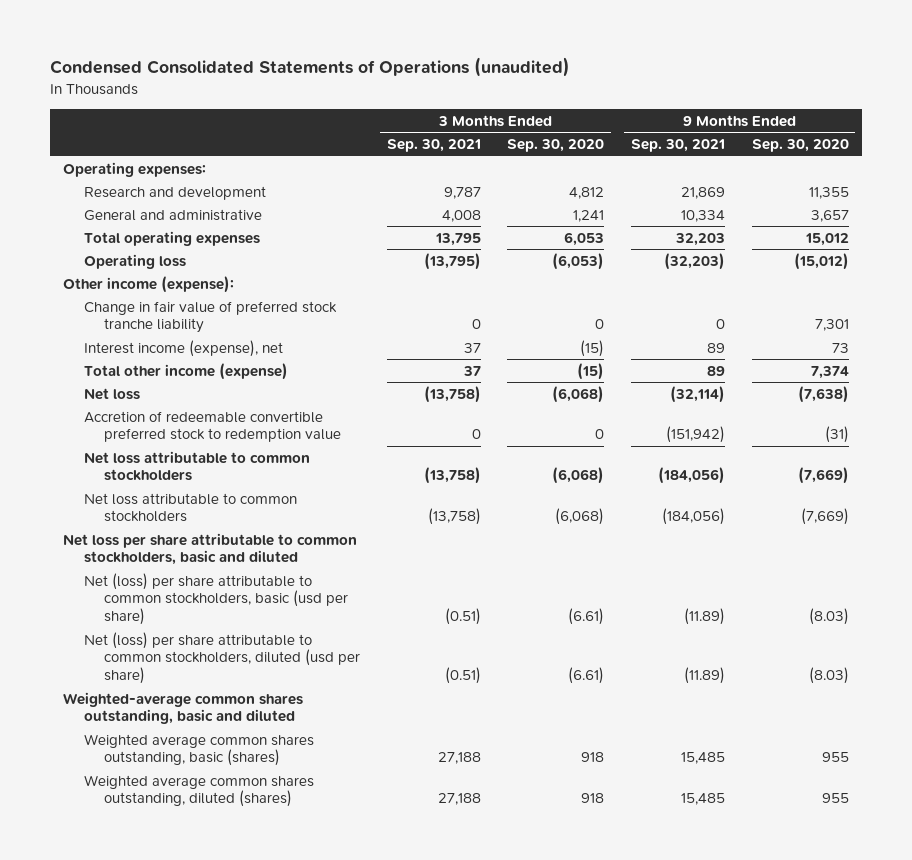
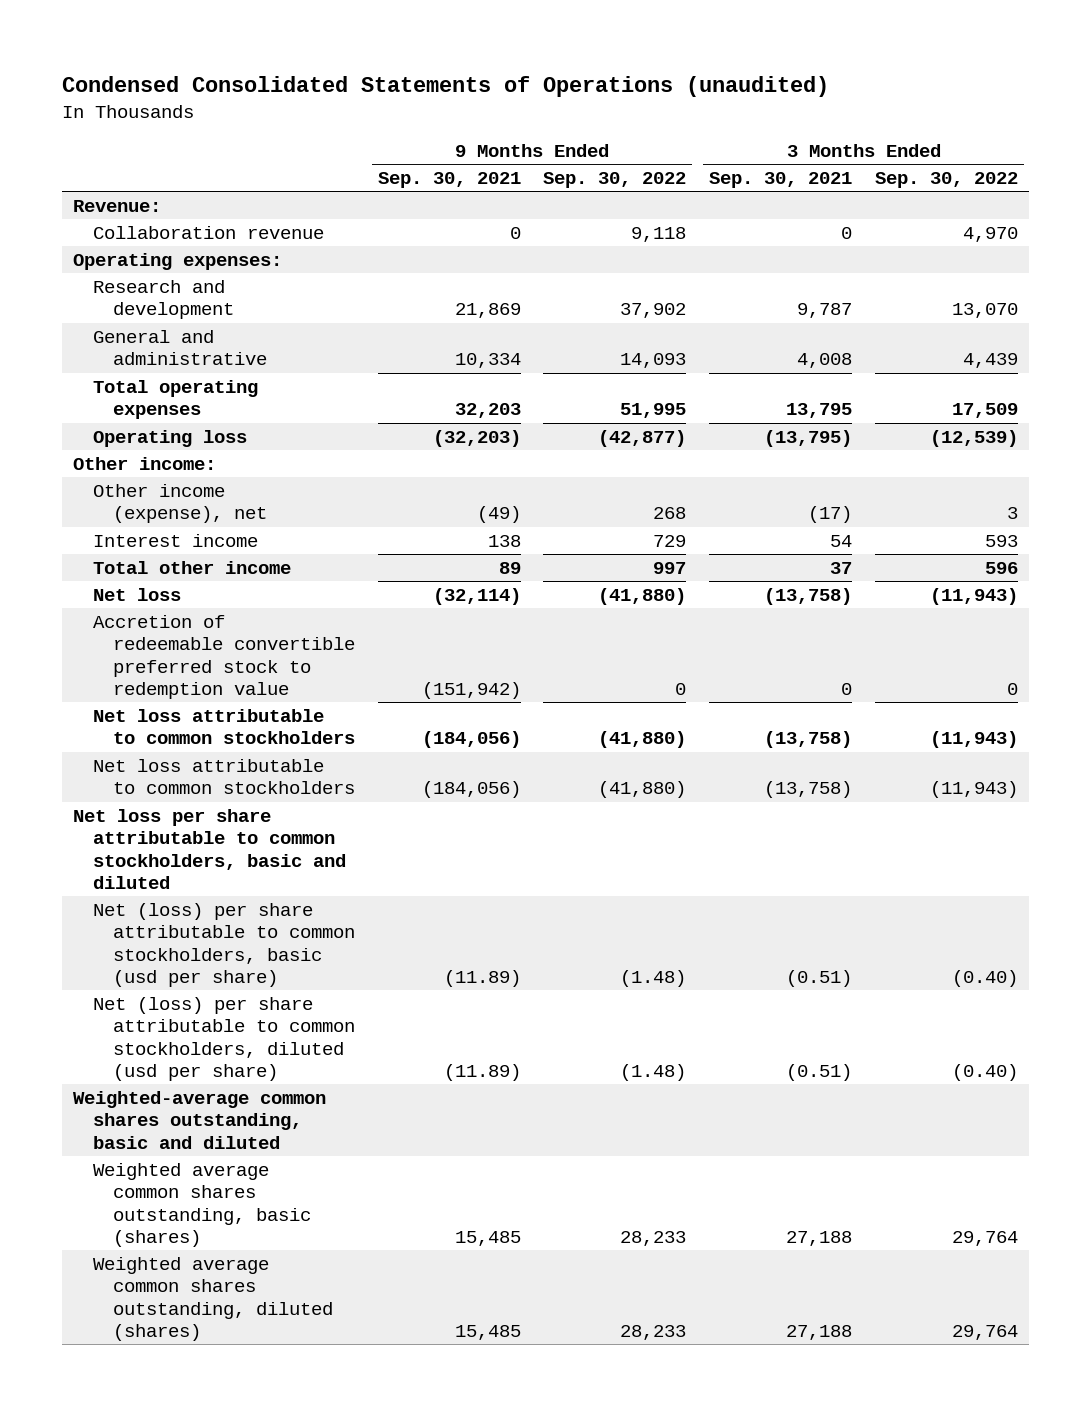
- | 3 Months Ended Sep. 30, 2021 | 3 Months Ended Sep. 30, 2020 | 9 Months Ended Sep. 30, 2021 | 9 Months Ended Sep. 30, 2020
+ | 9 Months Ended Sep. 30, 2021 | 9 Months Ended Sep. 30, 2022 | 3 Months Ended Sep. 30, 2021 | 3 Months Ended Sep. 30, 2022
+ Revenue:
+ Collaboration revenue | 0 | 9,118 | 0 | 4,970
- Other income (expense):
- Change in fair value of preferred stock tranche liability | 0 | 0 | 0 | 7,301
- Interest income (expense), net | 37 | (15) | 89 | 73
- Total other income (expense) | 37 | (15) | 89 | 7,374
+ Other income:
+ Other income (expense), net | (49) | 268 | (17) | 3
+ Interest income | 138 | 729 | 54 | 593
+ Total other income | 89 | 997 | 37 | 596

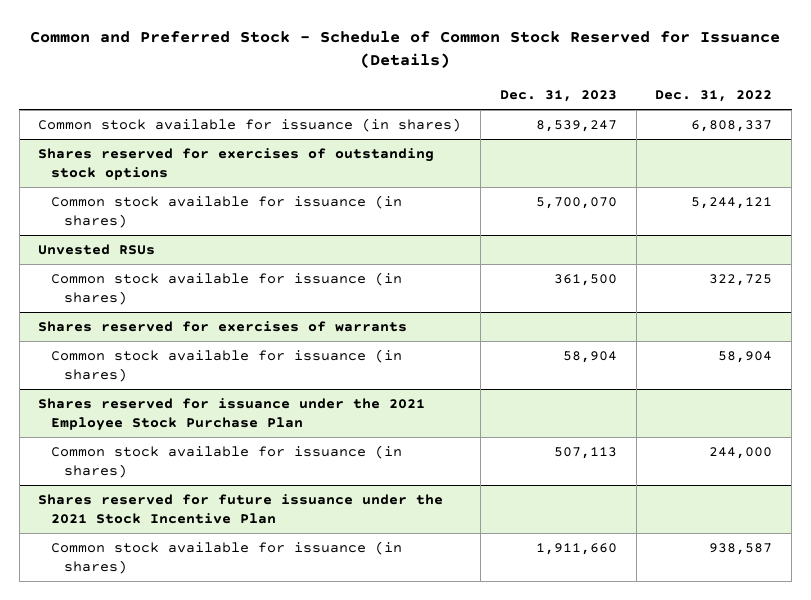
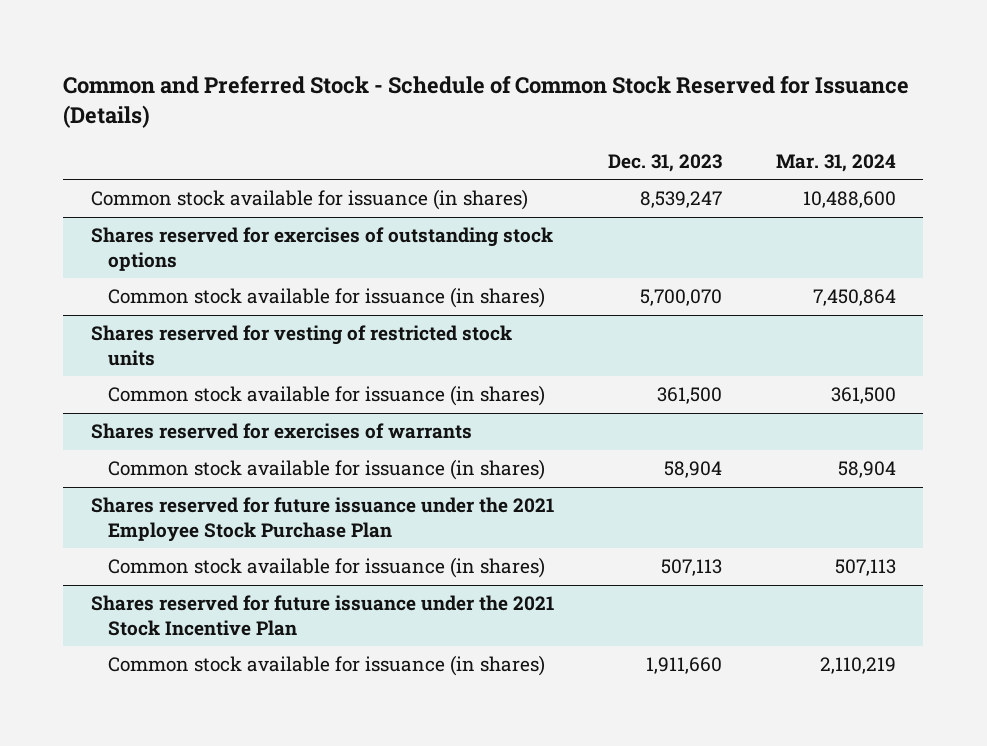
- | Dec. 31, 2023 | Dec. 31, 2022
+ | Dec. 31, 2023 | Mar. 31, 2024
- Unvested RSUs
+ Shares reserved for vesting of restricted stock units
- Shares reserved for issuance under the 2021 Employee Stock Purchase Plan
+ Shares reserved for future issuance under the 2021 Employee Stock Purchase Plan

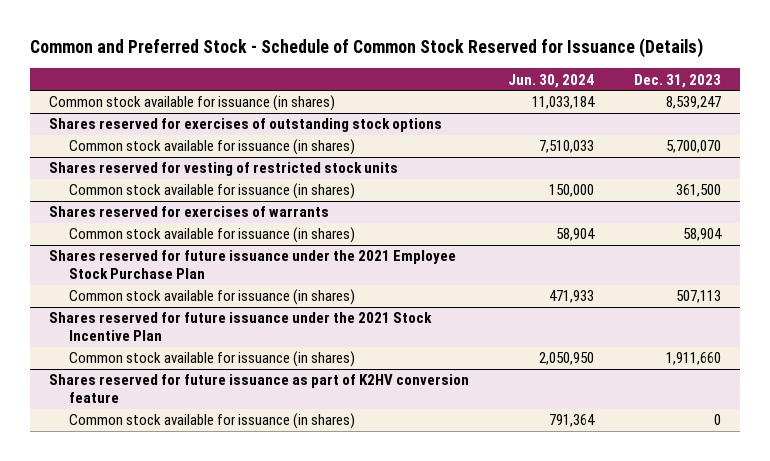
- | Dec. 31, 2023 | Mar. 31, 2024
+ | Jun. 30, 2024 | Dec. 31, 2023
+ Shares reserved for future issuance as part of K2HV conversion feature
+ Common stock available for issuance (in shares) | 791,364 | 0

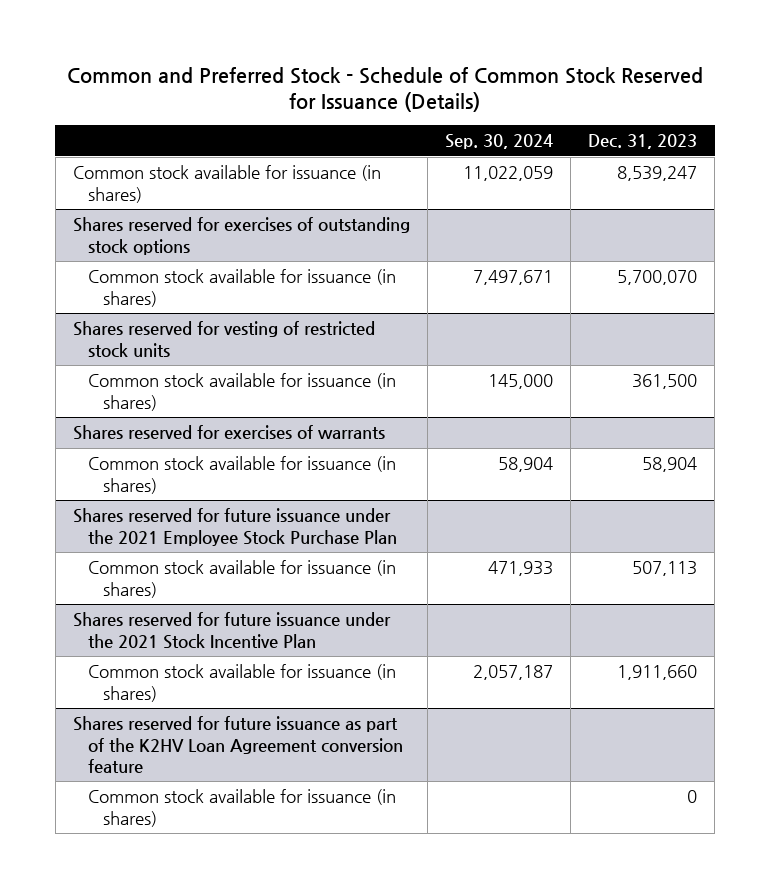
- | Jun. 30, 2024 | Dec. 31, 2023
+ | Sep. 30, 2024 | Dec. 31, 2023
- Shares reserved for future issuance as part of K2HV conversion feature
+ Shares reserved for future issuance as part of the K2HV Loan Agreement conversion feature

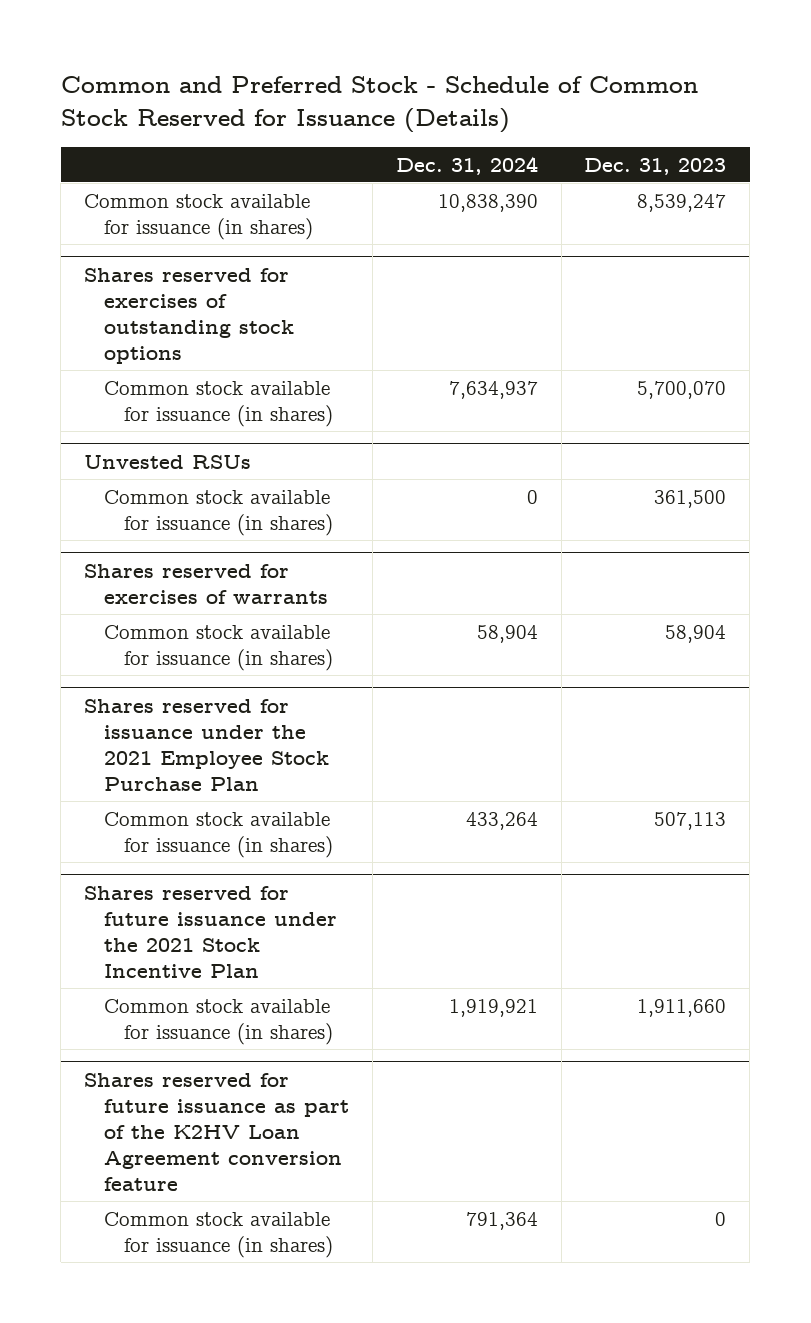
- | Sep. 30, 2024 | Dec. 31, 2023
+ | Dec. 31, 2024 | Dec. 31, 2023
- Shares reserved for vesting of restricted stock units
+ Unvested RSUs
- Shares reserved for future issuance under the 2021 Employee Stock Purchase Plan
+ Shares reserved for issuance under the 2021 Employee Stock Purchase Plan

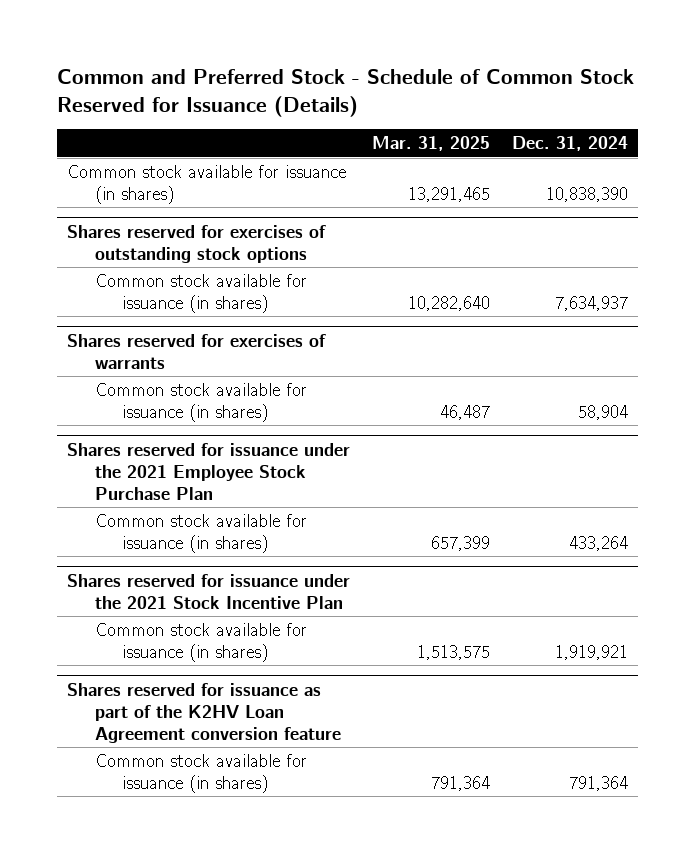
- | Dec. 31, 2024 | Dec. 31, 2023
+ | Mar. 31, 2025 | Dec. 31, 2024
- Unvested RSUs
- Common stock available for issuance (in shares) | 0 | 361,500
- Shares reserved for future issuance under the 2021 Stock Incentive Plan
+ Shares reserved for issuance under the 2021 Stock Incentive Plan
- Shares reserved for future issuance as part of the K2HV Loan Agreement conversion feature
+ Shares reserved for issuance as part of the K2HV Loan Agreement conversion feature

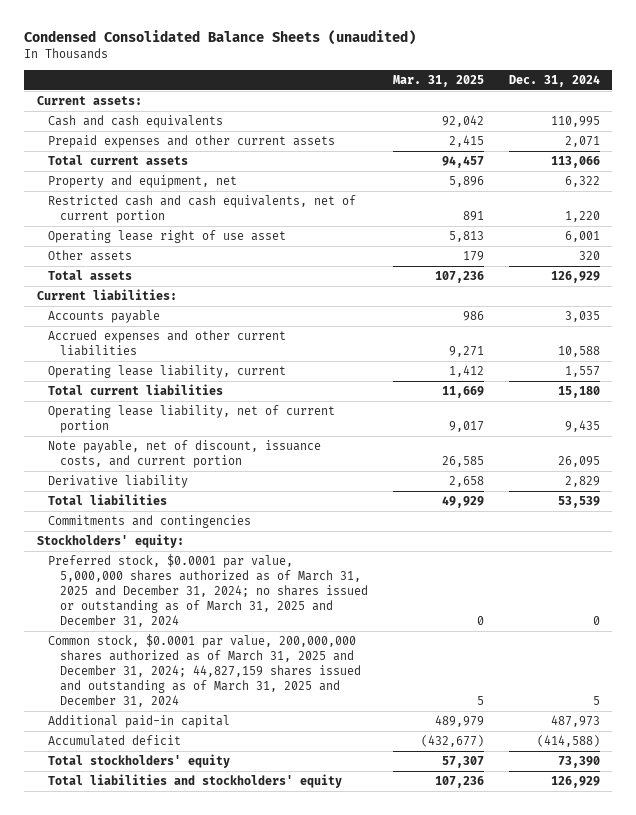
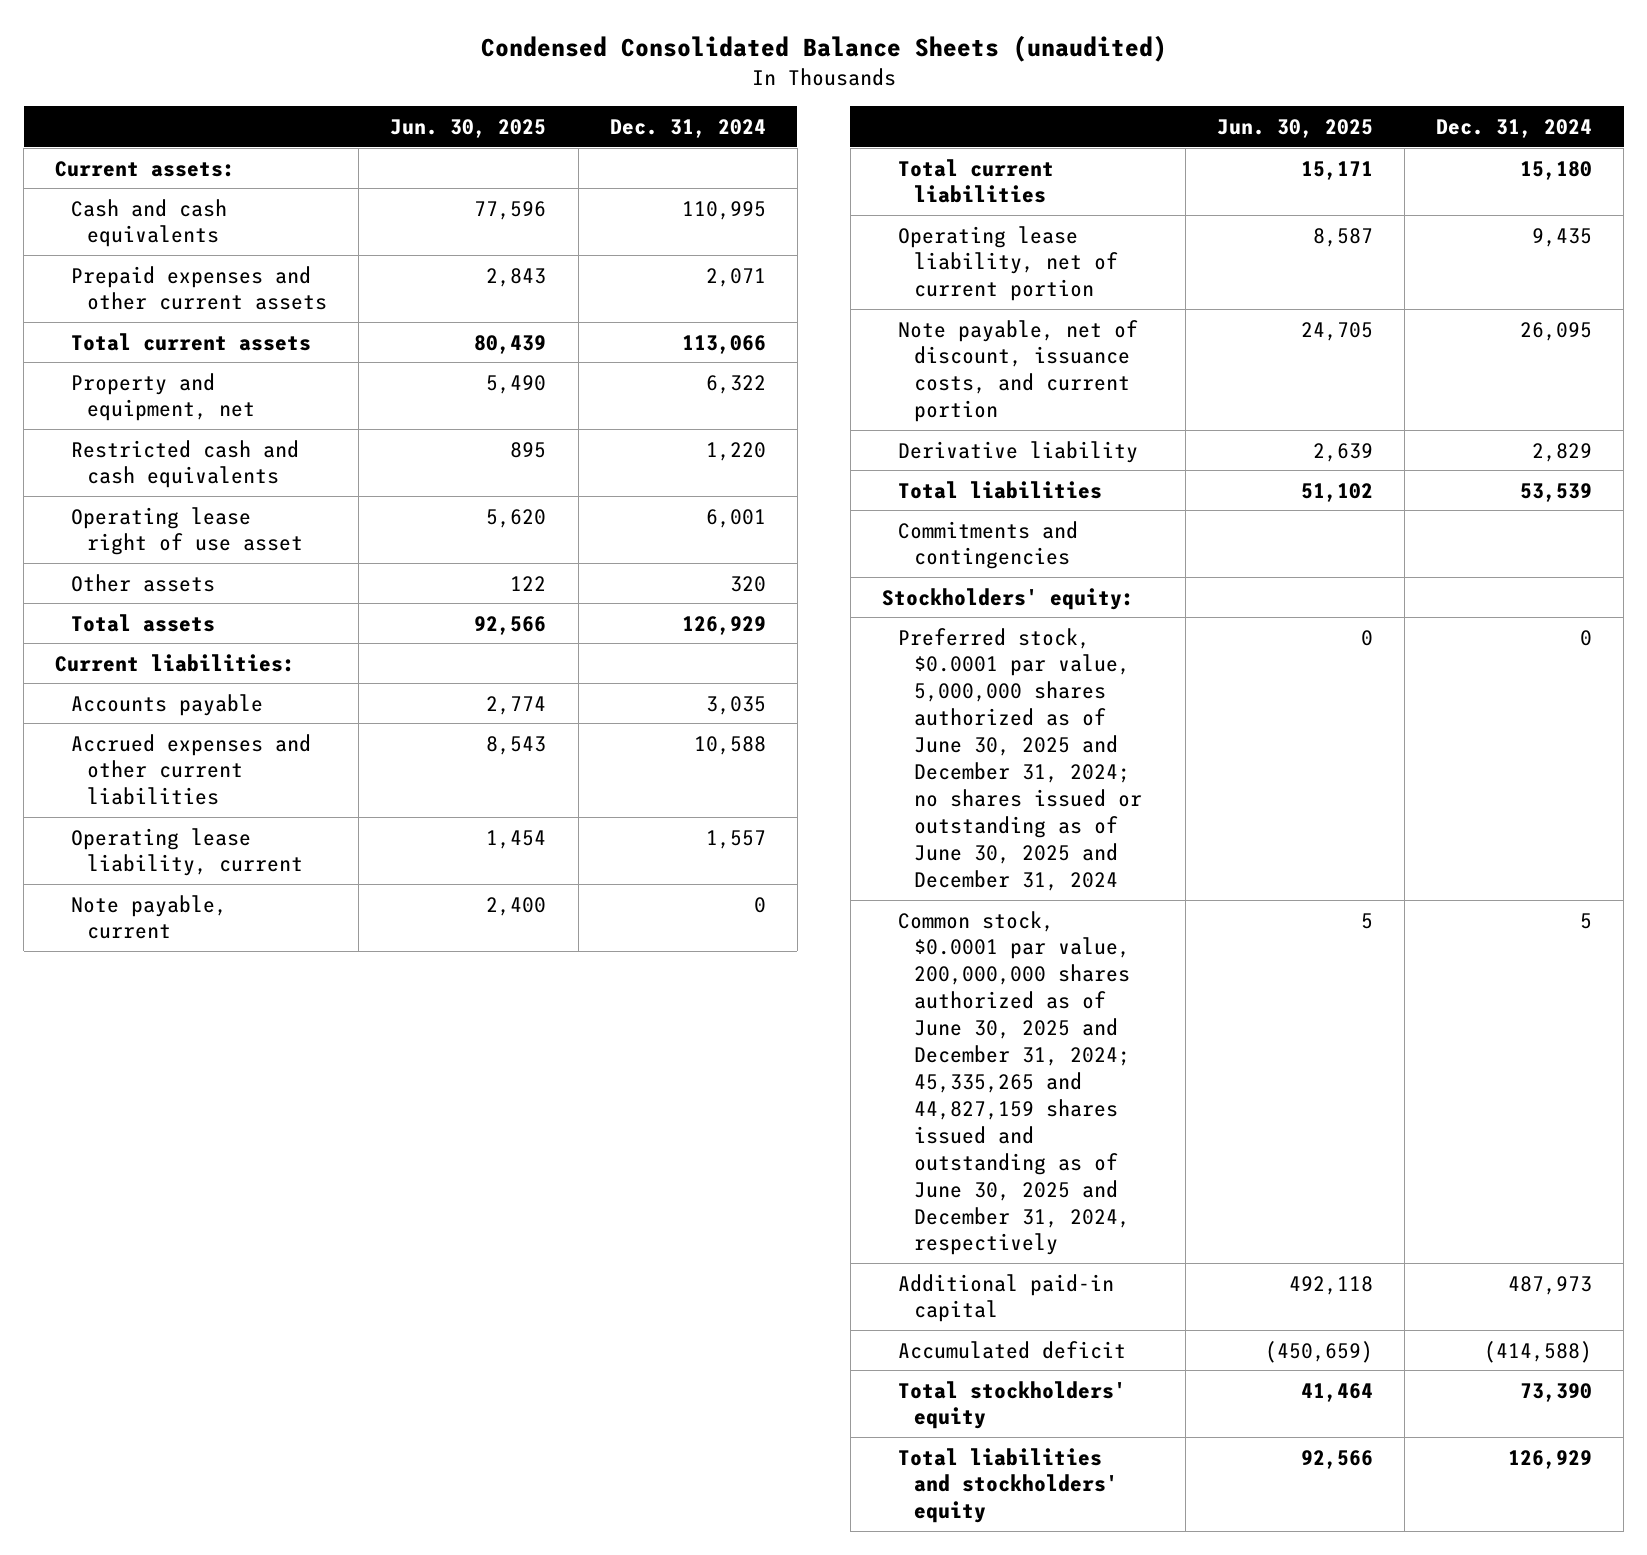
- | Mar. 31, 2025 | Dec. 31, 2024
+ | Jun. 30, 2025 | Dec. 31, 2024
- Restricted cash and cash equivalents, net of current portion | 891 | 1,220
+ Restricted cash and cash equivalents | 895 | 1,220
+ Note payable, current | 2,400 | 0
- Preferred stock, $0.0001 par value, 5,000,000 shares authorized as of March 31, 2025 and December 31, 2024; no shares issued or outstanding as of March 31, 2025 and December 31, 2024 | 0 | 0
- Common stock, $0.0001 par value, 200,000,000 shares authorized as of March 31, 2025 and December 31, 2024; 44,827,159 shares issued and outstanding as of March 31, 2025 and December 31, 2024 | 5 | 5
+ Preferred stock, $0.0001 par value, 5,000,000 shares authorized as of June 30, 2025 and December 31, 2024; no shares issued or outstanding as of June 30, 2025 and December 31, 2024 | 0 | 0
+ Common stock, $0.0001 par value, 200,000,000 shares authorized as of June 30, 2025 and December 31, 2024; 45,335,265 and 44,827,159 shares issued and outstanding as of June 30, 2025 and December 31, 2024, respectively | 5 | 5

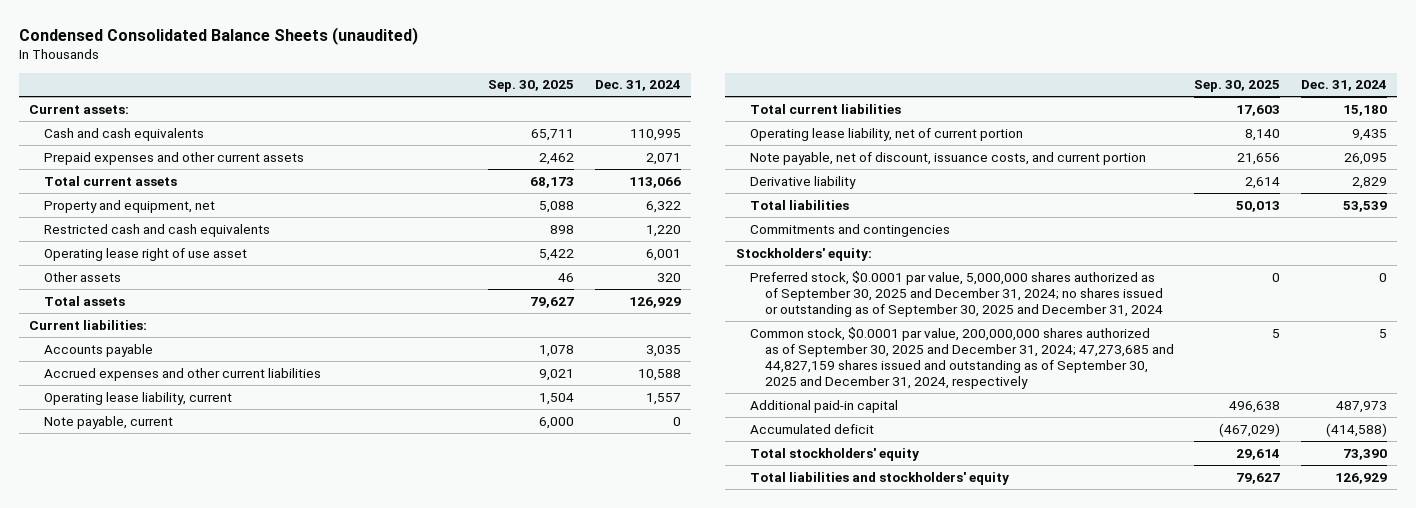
- | Jun. 30, 2025 | Dec. 31, 2024
+ | Sep. 30, 2025 | Dec. 31, 2024
- Preferred stock, $0.0001 par value, 5,000,000 shares authorized as of June 30, 2025 and December 31, 2024; no shares issued or outstanding as of June 30, 2025 and December 31, 2024 | 0 | 0
- Common stock, $0.0001 par value, 200,000,000 shares authorized as of June 30, 2025 and December 31, 2024; 45,335,265 and 44,827,159 shares issued and outstanding as of June 30, 2025 and December 31, 2024, respectively | 5 | 5
+ Preferred stock, $0.0001 par value, 5,000,000 shares authorized as of September 30, 2025 and December 31, 2024; no shares issued or outstanding as of September 30, 2025 and December 31, 2024 | 0 | 0
+ Common stock, $0.0001 par value, 200,000,000 shares authorized as of September 30, 2025 and December 31, 2024; 47,273,685 and 44,827,159 shares issued and outstanding as of September 30, 2025 and December 31, 2024, respectively | 5 | 5

